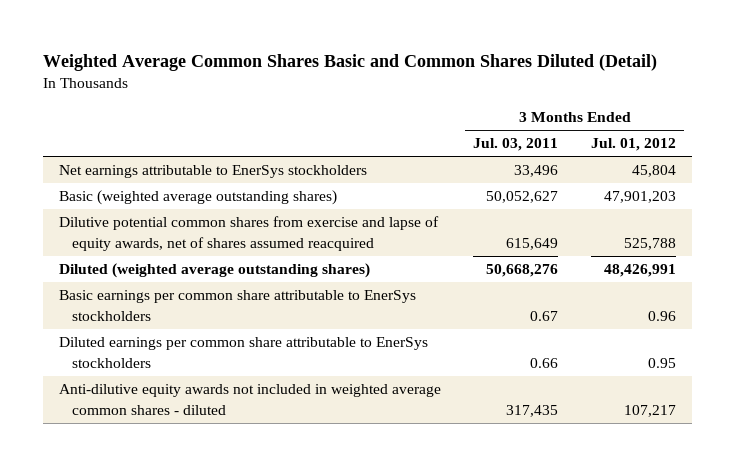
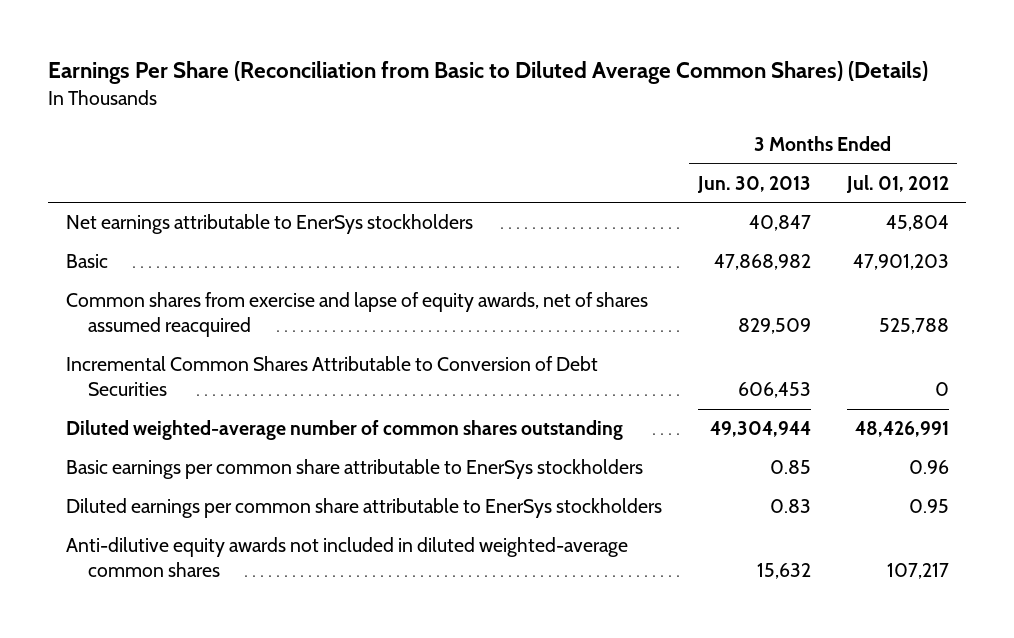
- Weighted Average Common Shares Basic and Common Shares Diluted (Detail)
+ Earnings Per Share (Reconciliation from Basic to Diluted Average Common Shares) (Details)
- | 3 Months Ended Jul. 03, 2011 | 3 Months Ended Jul. 01, 2012
+ | 3 Months Ended Jun. 30, 2013 | 3 Months Ended Jul. 01, 2012
- Basic (weighted average outstanding shares) | 50,052,627 | 47,901,203
- Dilutive potential common shares from exercise and lapse of equity awards, net of shares assumed reacquired | 615,649 | 525,788
- Diluted (weighted average outstanding shares) | 50,668,276 | 48,426,991
+ Basic | 47,868,982 | 47,901,203
+ Common shares from exercise and lapse of equity awards, net of shares assumed reacquired | 829,509 | 525,788
+ Incremental Common Shares Attributable to Conversion of Debt Securities | 606,453 | 0
+ Diluted weighted-average number of common shares outstanding | 49,304,944 | 48,426,991
- Anti-dilutive equity awards not included in weighted average common shares - diluted | 317,435 | 107,217
+ Anti-dilutive equity awards not included in diluted weighted-average common shares | 15,632 | 107,217

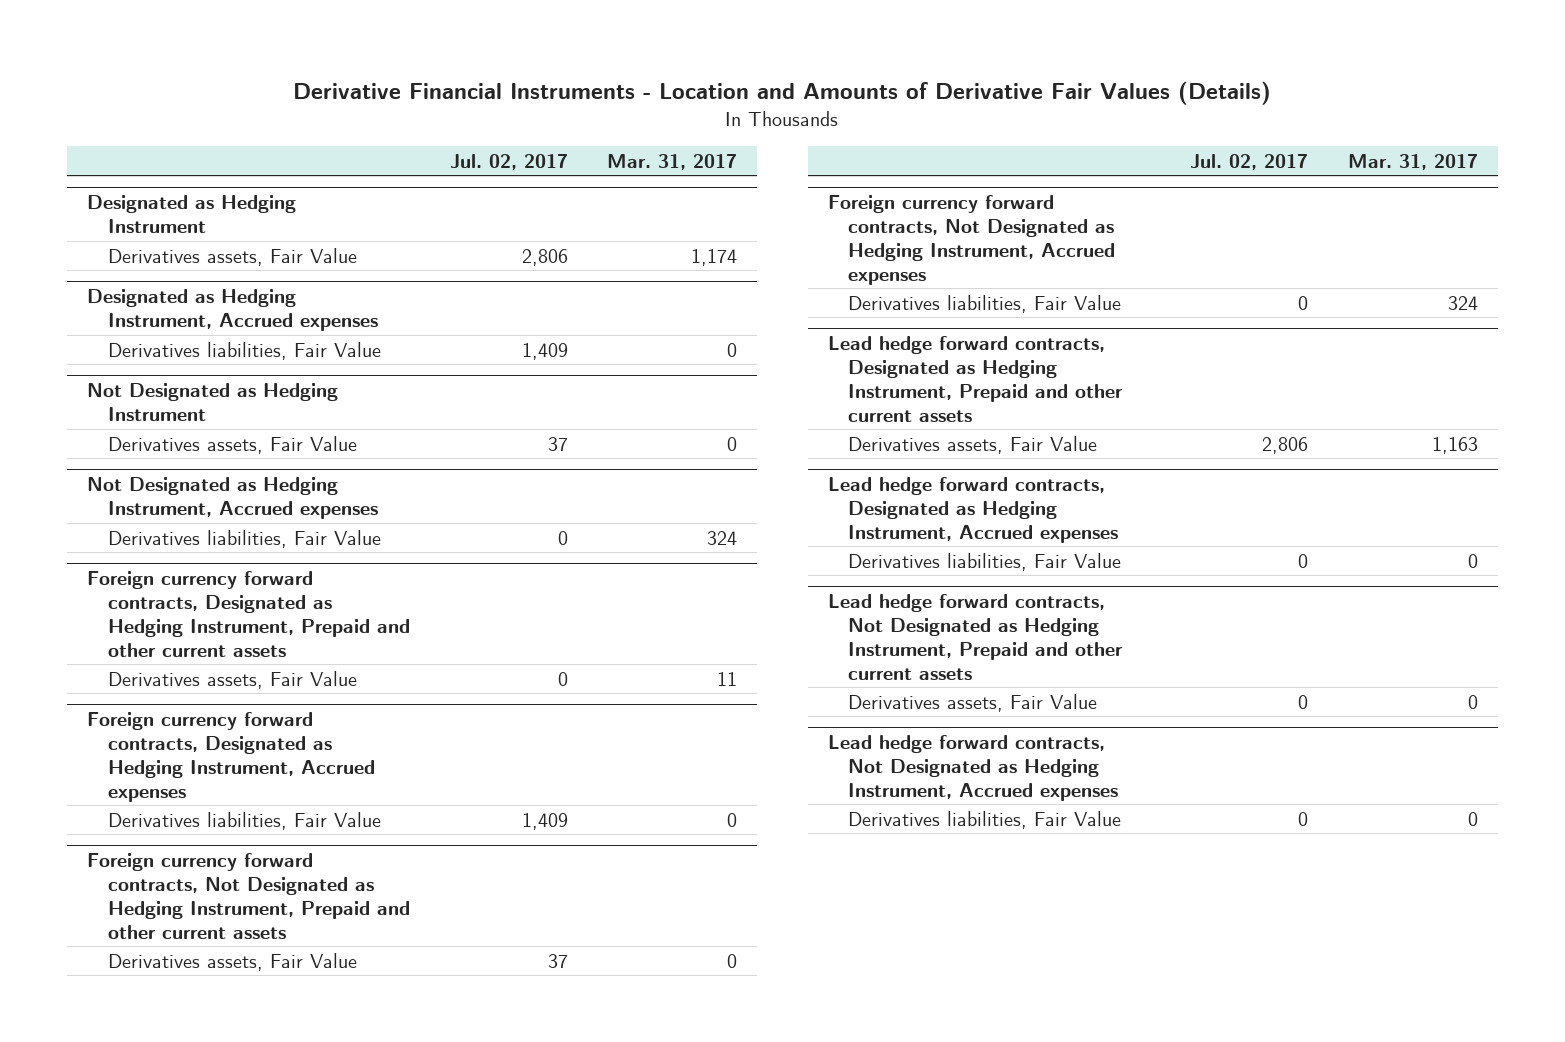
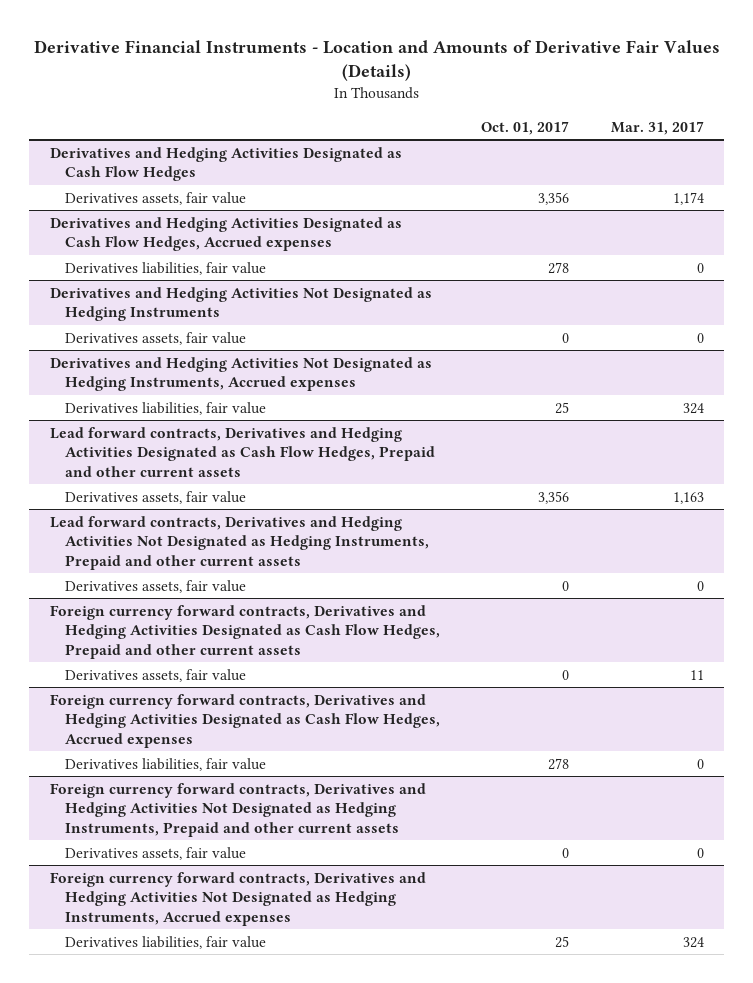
- | Jul. 02, 2017 | Mar. 31, 2017
+ | Oct. 01, 2017 | Mar. 31, 2017
- Designated as Hedging Instrument
- Derivatives assets, Fair Value | 2,806 | 1,174
- Designated as Hedging Instrument, Accrued expenses
- Derivatives liabilities, Fair Value | 1,409 | 0
- Not Designated as Hedging Instrument
- Derivatives assets, Fair Value | 37 | 0
- Not Designated as Hedging Instrument, Accrued expenses
- Derivatives liabilities, Fair Value | 0 | 324
- Foreign currency forward contracts, Designated as Hedging Instrument, Prepaid and other current assets
- Derivatives assets, Fair Value | 0 | 11
- Foreign currency forward contracts, Designated as Hedging Instrument, Accrued expenses
- Derivatives liabilities, Fair Value | 1,409 | 0
- Foreign currency forward contracts, Not Designated as Hedging Instrument, Prepaid and other current assets
- Derivatives assets, Fair Value | 37 | 0
- Foreign currency forward contracts, Not Designated as Hedging Instrument, Accrued expenses
- Derivatives liabilities, Fair Value | 0 | 324
- Lead hedge forward contracts, Designated as Hedging Instrument, Prepaid and other current assets
- Derivatives assets, Fair Value | 2,806 | 1,163
- Lead hedge forward contracts, Designated as Hedging Instrument, Accrued expenses
- Derivatives liabilities, Fair Value | 0 | 0
- Lead hedge forward contracts, Not Designated as Hedging Instrument, Prepaid and other current assets
- Derivatives assets, Fair Value | 0 | 0
- Lead hedge forward contracts, Not Designated as Hedging Instrument, Accrued expenses
- Derivatives liabilities, Fair Value | 0 | 0
+ Derivatives and Hedging Activities Designated as Cash Flow Hedges
+ Derivatives assets, fair value | 3,356 | 1,174
+ Derivatives and Hedging Activities Designated as Cash Flow Hedges, Accrued expenses
+ Derivatives liabilities, fair value | 278 | 0
+ Derivatives and Hedging Activities Not Designated as Hedging Instruments
+ Derivatives assets, fair value | 0 | 0
+ Derivatives and Hedging Activities Not Designated as Hedging Instruments, Accrued expenses
+ Derivatives liabilities, fair value | 25 | 324
+ Lead forward contracts, Derivatives and Hedging Activities Designated as Cash Flow Hedges, Prepaid and other current assets
+ Derivatives assets, fair value | 3,356 | 1,163
+ Lead forward contracts, Derivatives and Hedging Activities Not Designated as Hedging Instruments, Prepaid and other current assets
+ Derivatives assets, fair value | 0 | 0
+ Foreign currency forward contracts, Derivatives and Hedging Activities Designated as Cash Flow Hedges, Prepaid and other current assets
+ Derivatives assets, fair value | 0 | 11
+ Foreign currency forward contracts, Derivatives and Hedging Activities Designated as Cash Flow Hedges, Accrued expenses
+ Derivatives liabilities, fair value | 278 | 0
+ Foreign currency forward contracts, Derivatives and Hedging Activities Not Designated as Hedging Instruments, Prepaid and other current assets
+ Derivatives assets, fair value | 0 | 0
+ Foreign currency forward contracts, Derivatives and Hedging Activities Not Designated as Hedging Instruments, Accrued expenses
+ Derivatives liabilities, fair value | 25 | 324

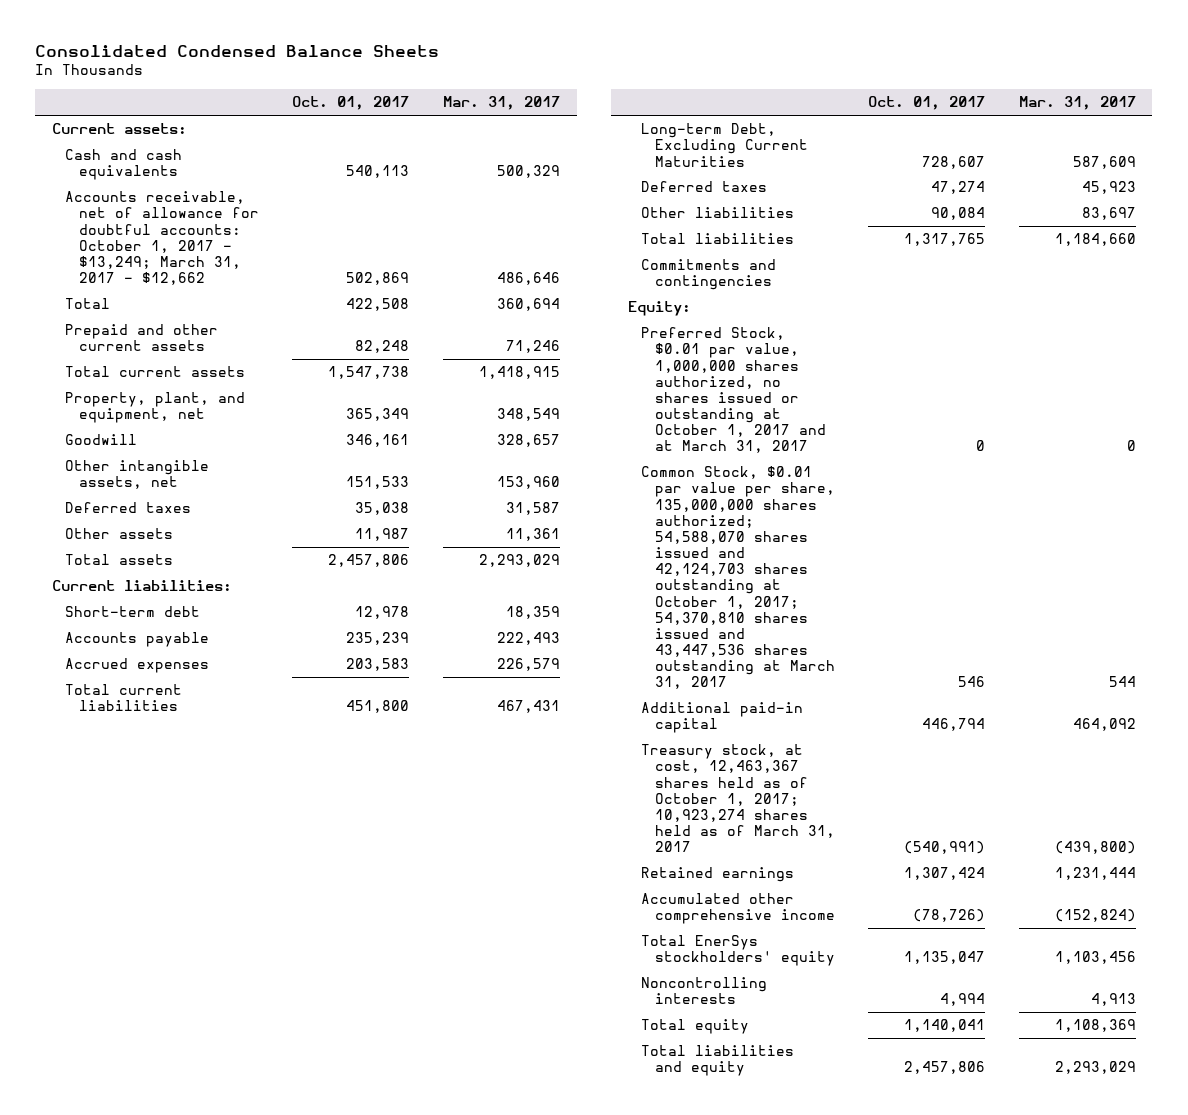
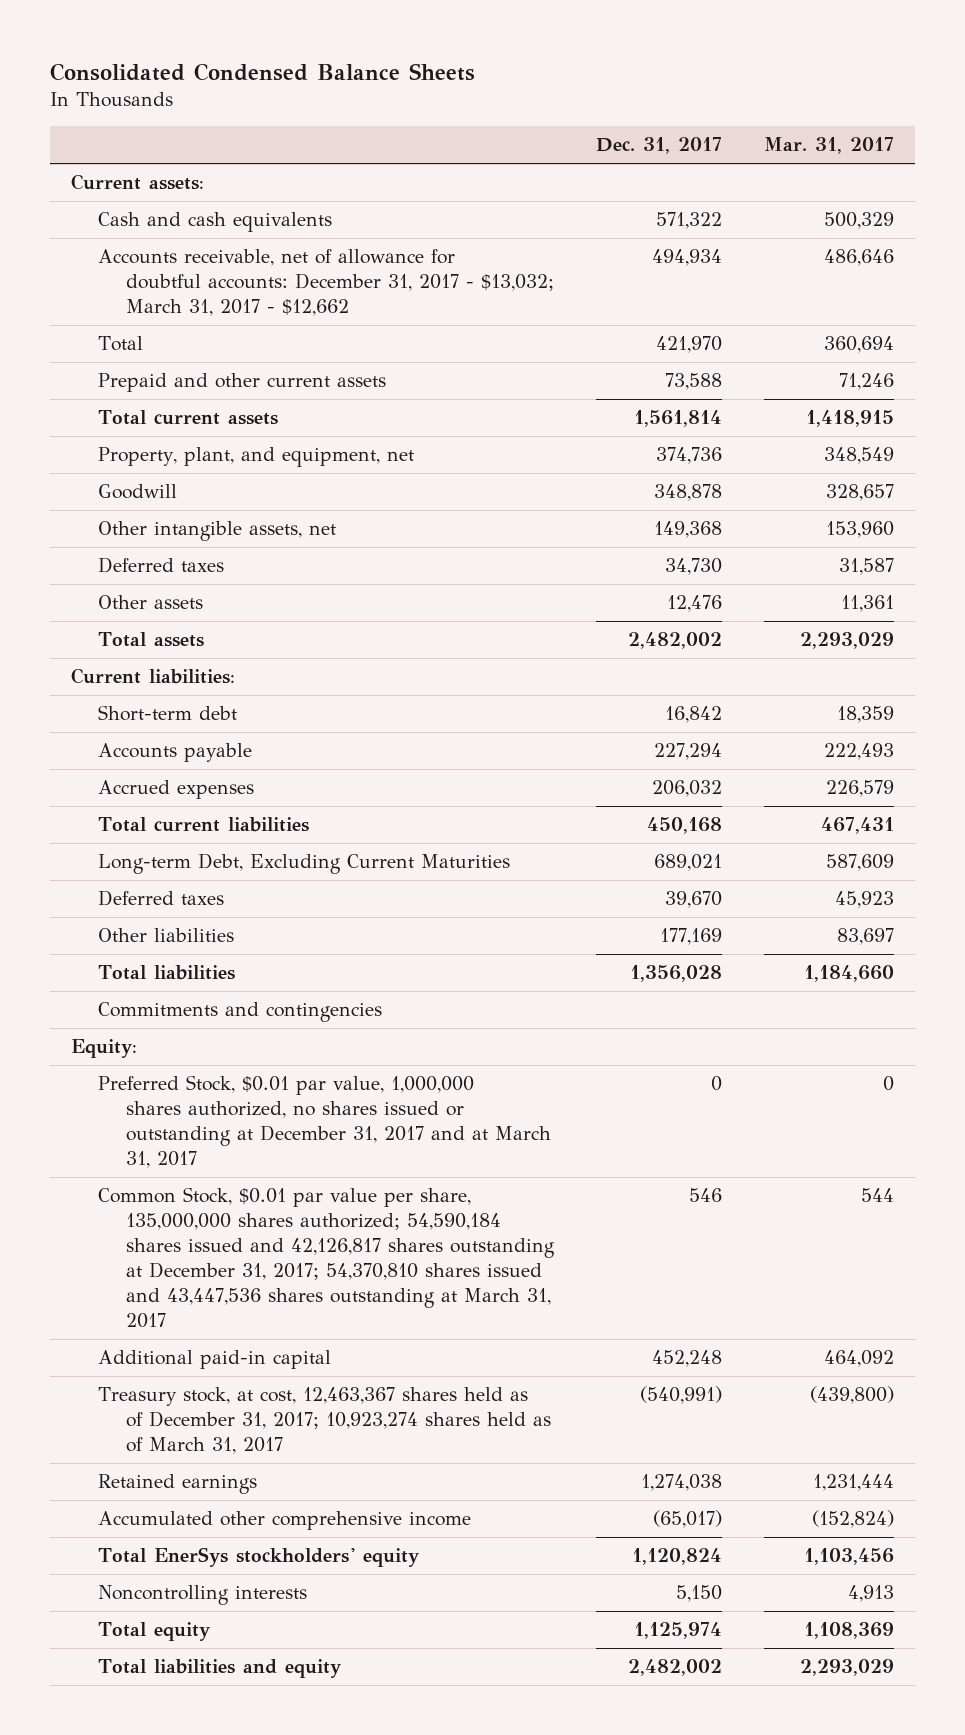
- | Oct. 01, 2017 | Mar. 31, 2017
+ | Dec. 31, 2017 | Mar. 31, 2017
- Accounts receivable, net of allowance for doubtful accounts: October 1, 2017 - $13,249; March 31, 2017 - $12,662 | 502,869 | 486,646
+ Accounts receivable, net of allowance for doubtful accounts: December 31, 2017 - $13,032; March 31, 2017 - $12,662 | 494,934 | 486,646
- Preferred Stock, $0.01 par value, 1,000,000 shares authorized, no shares issued or outstanding at October 1, 2017 and at March 31, 2017 | 0 | 0
- Common Stock, $0.01 par value per share, 135,000,000 shares authorized; 54,588,070 shares issued and 42,124,703 shares outstanding at October 1, 2017; 54,370,810 shares issued and 43,447,536 shares outstanding at March 31, 2017 | 546 | 544
+ Preferred Stock, $0.01 par value, 1,000,000 shares authorized, no shares issued or outstanding at December 31, 2017 and at March 31, 2017 | 0 | 0
+ Common Stock, $0.01 par value per share, 135,000,000 shares authorized; 54,590,184 shares issued and 42,126,817 shares outstanding at December 31, 2017; 54,370,810 shares issued and 43,447,536 shares outstanding at March 31, 2017 | 546 | 544
- Treasury stock, at cost, 12,463,367 shares held as of October 1, 2017; 10,923,274 shares held as of March 31, 2017 | (540,991) | (439,800)
+ Treasury stock, at cost, 12,463,367 shares held as of December 31, 2017; 10,923,274 shares held as of March 31, 2017 | (540,991) | (439,800)

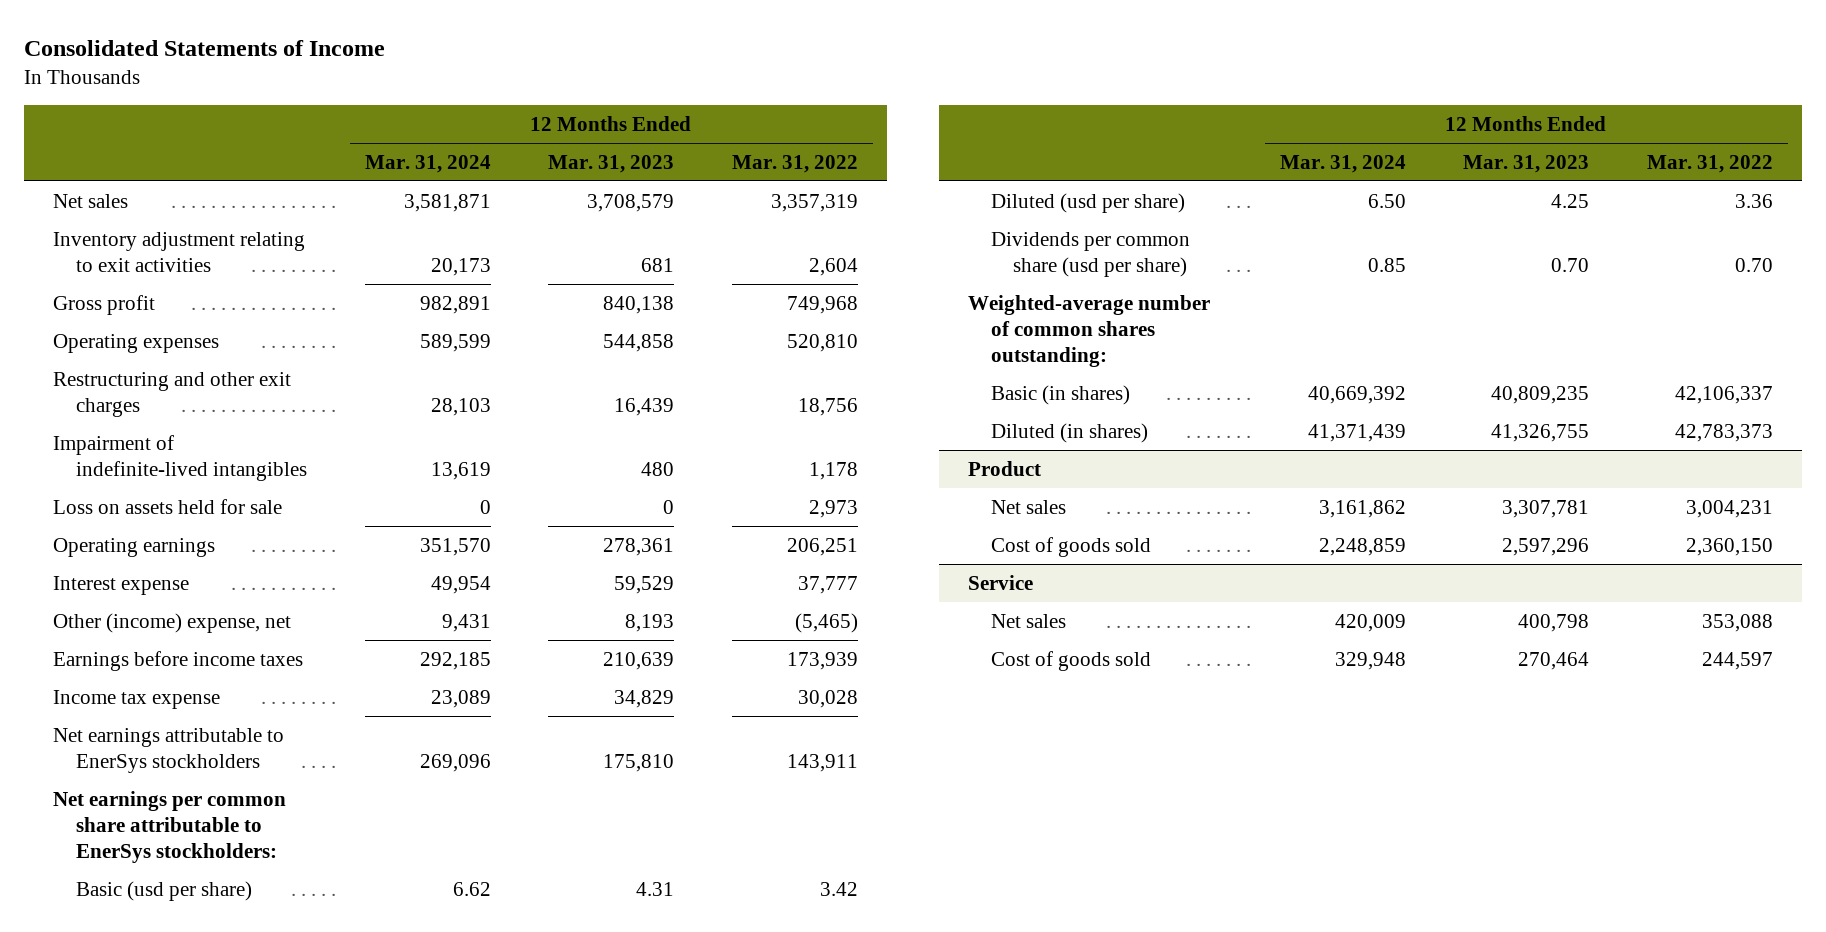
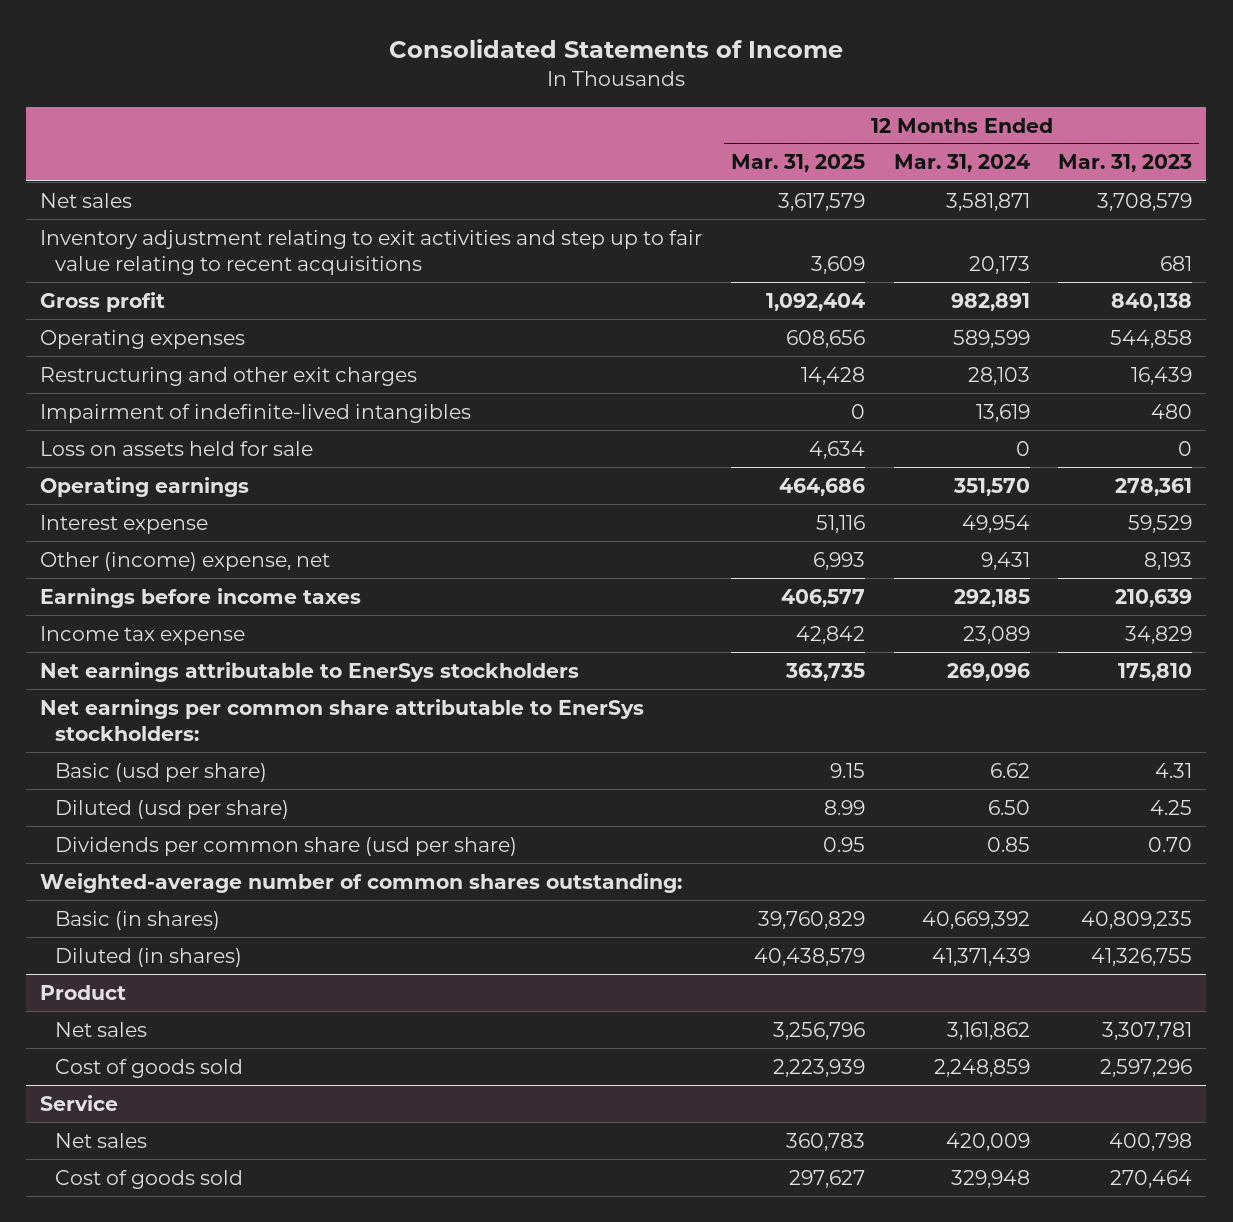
- | 12 Months Ended Mar. 31, 2024 | 12 Months Ended Mar. 31, 2023 | 12 Months Ended Mar. 31, 2022
+ | 12 Months Ended Mar. 31, 2025 | 12 Months Ended Mar. 31, 2024 | 12 Months Ended Mar. 31, 2023
- Inventory adjustment relating to exit activities | 20,173 | 681 | 2,604
+ Inventory adjustment relating to exit activities and step up to fair value relating to recent acquisitions | 3,609 | 20,173 | 681

